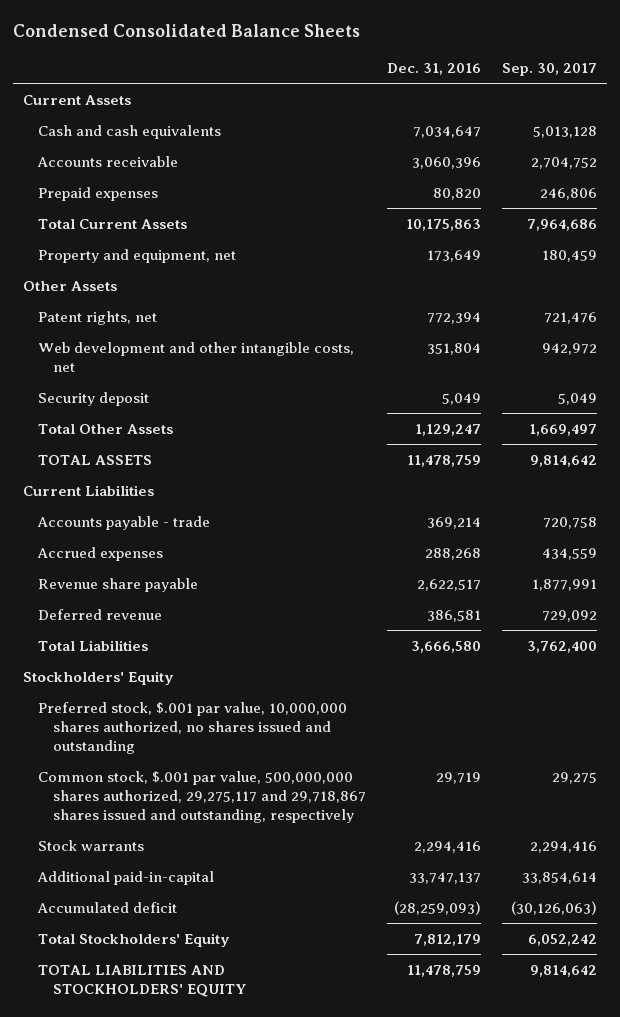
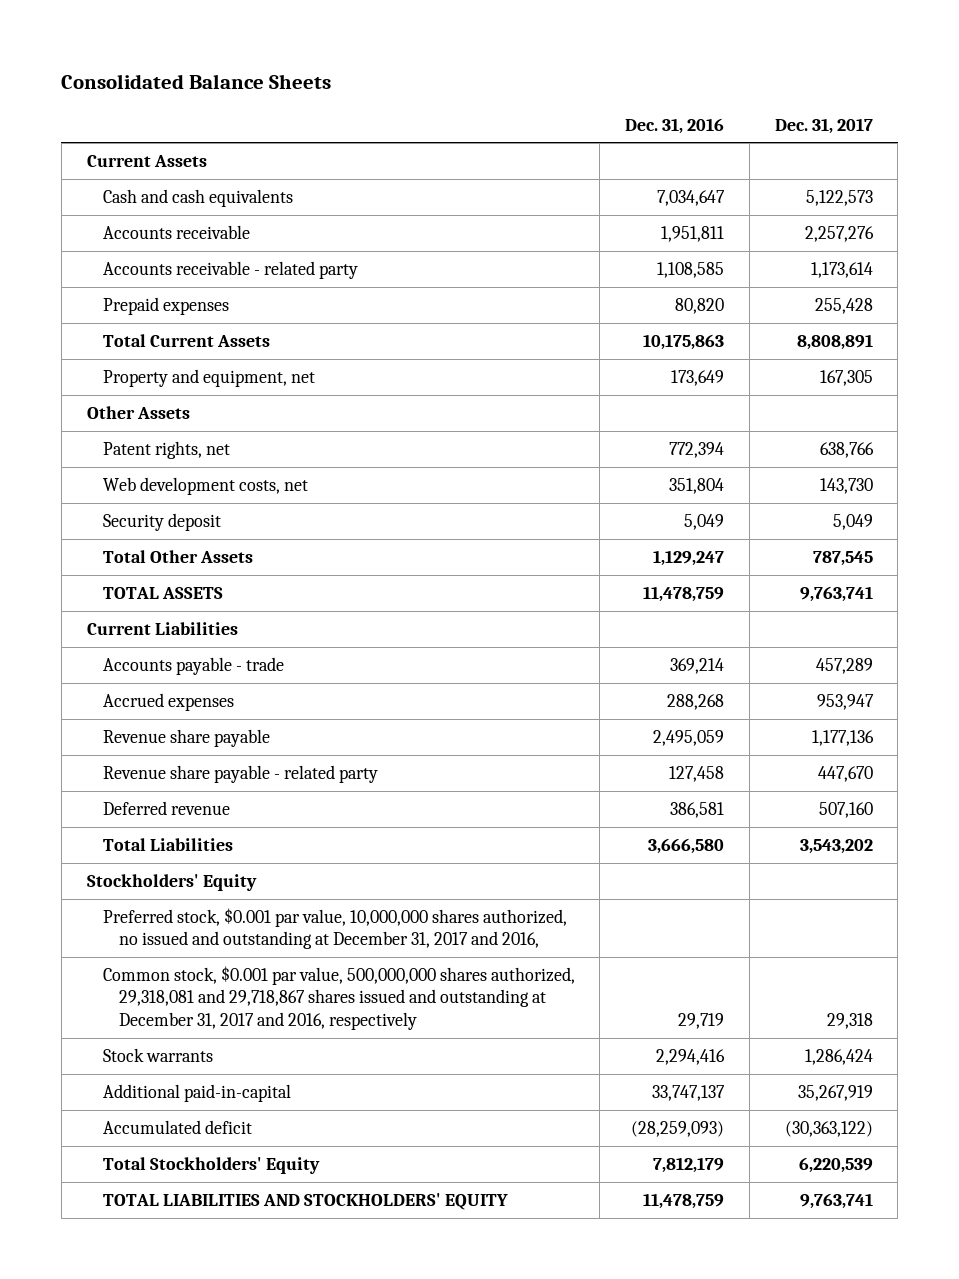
- Condensed Consolidated Balance Sheets
+ Consolidated Balance Sheets
- | Dec. 31, 2016 | Sep. 30, 2017
+ | Dec. 31, 2016 | Dec. 31, 2017
- Accounts receivable | 3,060,396 | 2,704,752
+ Accounts receivable | 1,951,811 | 2,257,276
+ Accounts receivable - related party | 1,108,585 | 1,173,614
- Web development and other intangible costs, net | 351,804 | 942,972
+ Web development costs, net | 351,804 | 143,730
- Revenue share payable | 2,622,517 | 1,877,991
+ Revenue share payable | 2,495,059 | 1,177,136
+ Revenue share payable - related party | 127,458 | 447,670
- Preferred stock, $.001 par value, 10,000,000 shares authorized, no shares issued and outstanding
- Common stock, $.001 par value, 500,000,000 shares authorized, 29,275,117 and 29,718,867 shares issued and outstanding, respectively | 29,719 | 29,275
+ Preferred stock, $0.001 par value, 10,000,000 shares authorized, no issued and outstanding at December 31, 2017 and 2016,
+ Common stock, $0.001 par value, 500,000,000 shares authorized, 29,318,081 and 29,718,867 shares issued and outstanding at December 31, 2017 and 2016, respectively | 29,719 | 29,318

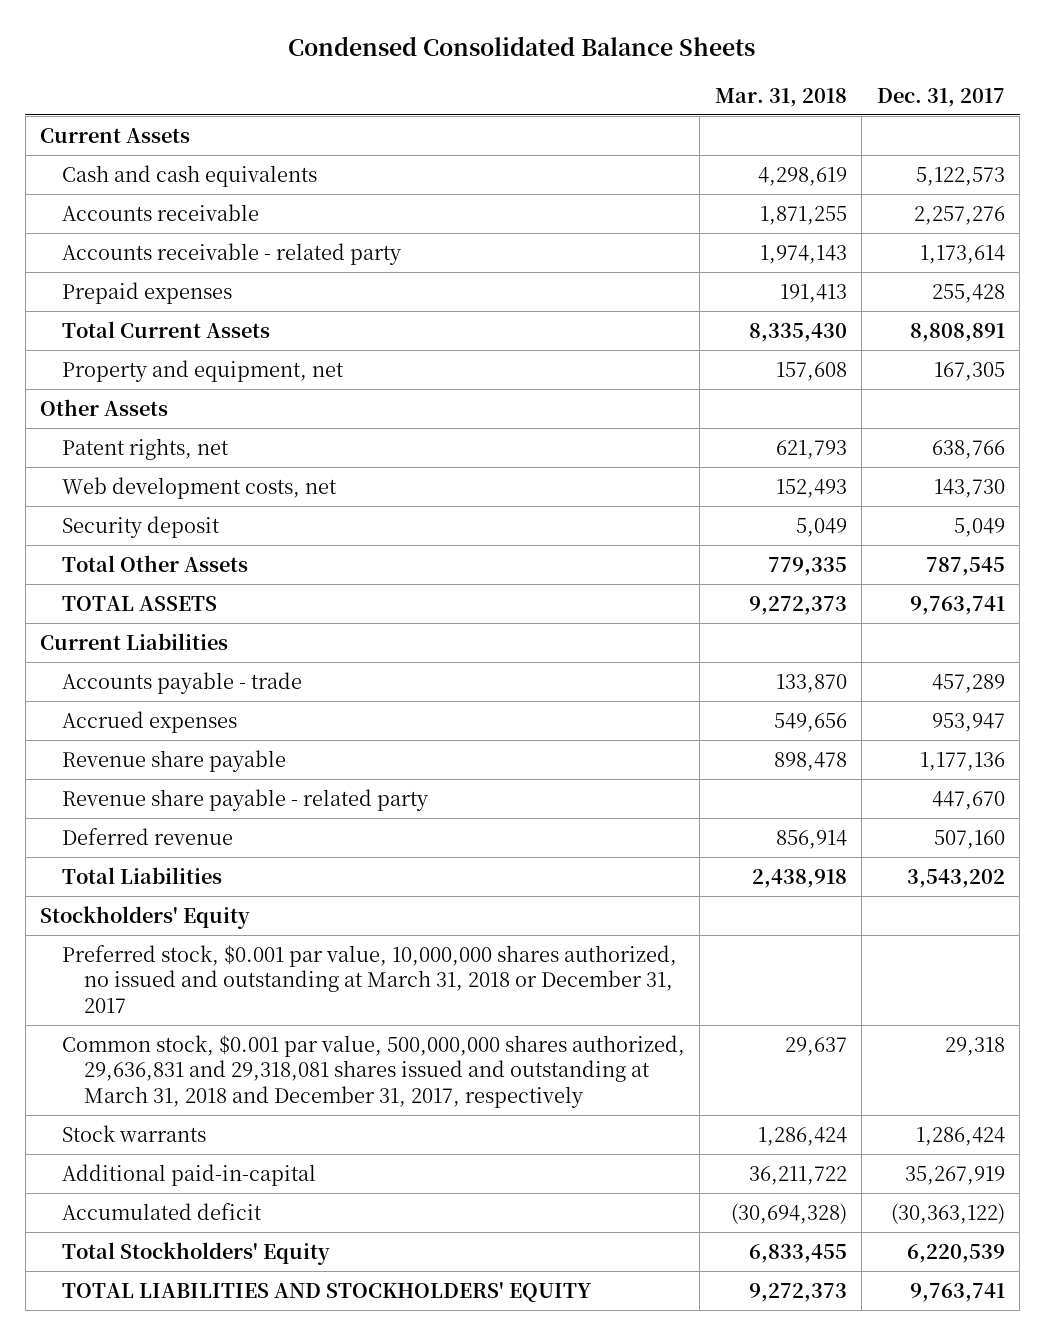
- Consolidated Balance Sheets
+ Condensed Consolidated Balance Sheets
- | Dec. 31, 2016 | Dec. 31, 2017
+ | Mar. 31, 2018 | Dec. 31, 2017
- Preferred stock, $0.001 par value, 10,000,000 shares authorized, no issued and outstanding at December 31, 2017 and 2016,
- Common stock, $0.001 par value, 500,000,000 shares authorized, 29,318,081 and 29,718,867 shares issued and outstanding at December 31, 2017 and 2016, respectively | 29,719 | 29,318
+ Preferred stock, $0.001 par value, 10,000,000 shares authorized, no issued and outstanding at March 31, 2018 or December 31, 2017
+ Common stock, $0.001 par value, 500,000,000 shares authorized, 29,636,831 and 29,318,081 shares issued and outstanding at March 31, 2018 and December 31, 2017, respectively | 29,637 | 29,318

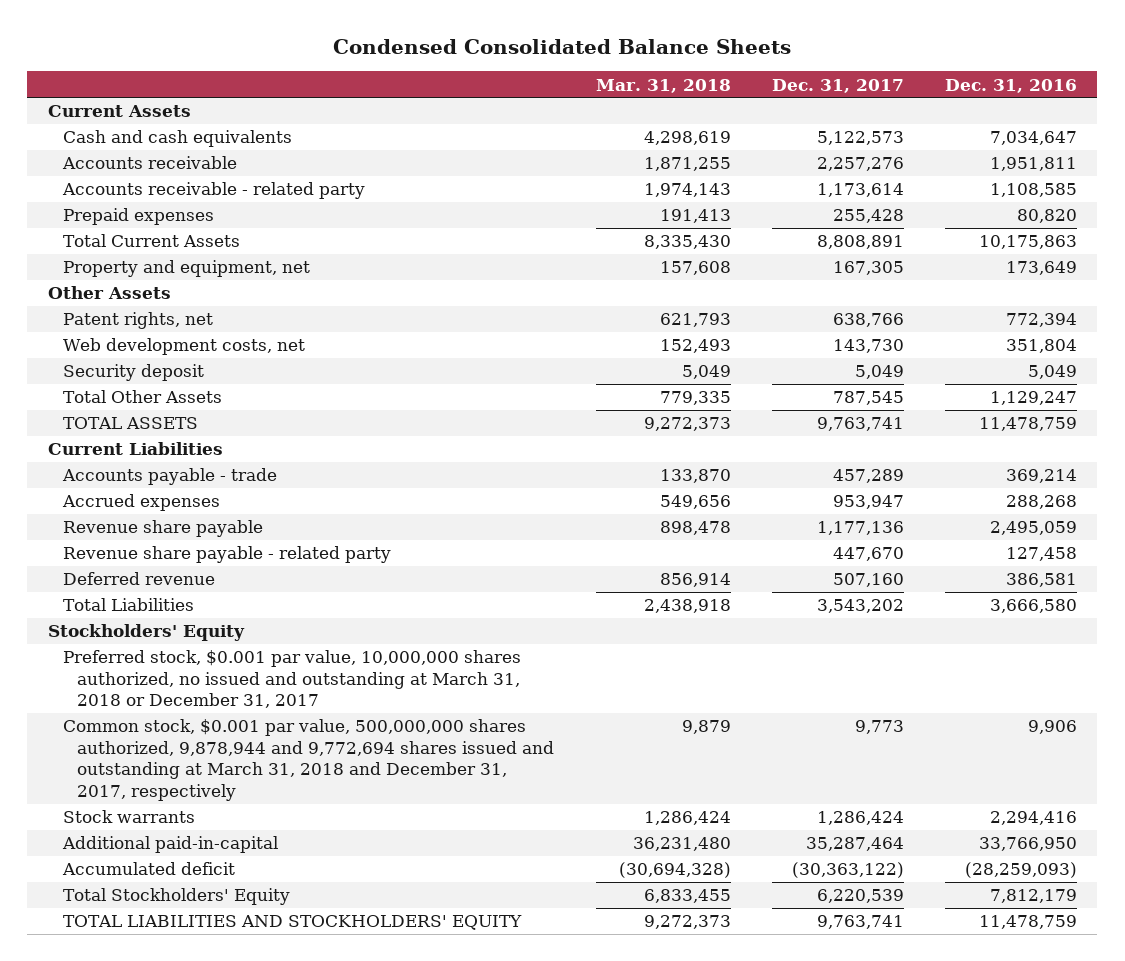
- | Mar. 31, 2018 | Dec. 31, 2017
+ | Mar. 31, 2018 | Dec. 31, 2017 | Dec. 31, 2016
- Common stock, $0.001 par value, 500,000,000 shares authorized, 29,636,831 and 29,318,081 shares issued and outstanding at March 31, 2018 and December 31, 2017, respectively | 29,637 | 29,318
+ Common stock, $0.001 par value, 500,000,000 shares authorized, 9,878,944 and 9,772,694 shares issued and outstanding at March 31, 2018 and December 31, 2017, respectively | 9,879 | 9,773 | 9,906
- Additional paid-in-capital | 36,211,722 | 35,267,919
+ Additional paid-in-capital | 36,231,480 | 35,287,464 | 33,766,950

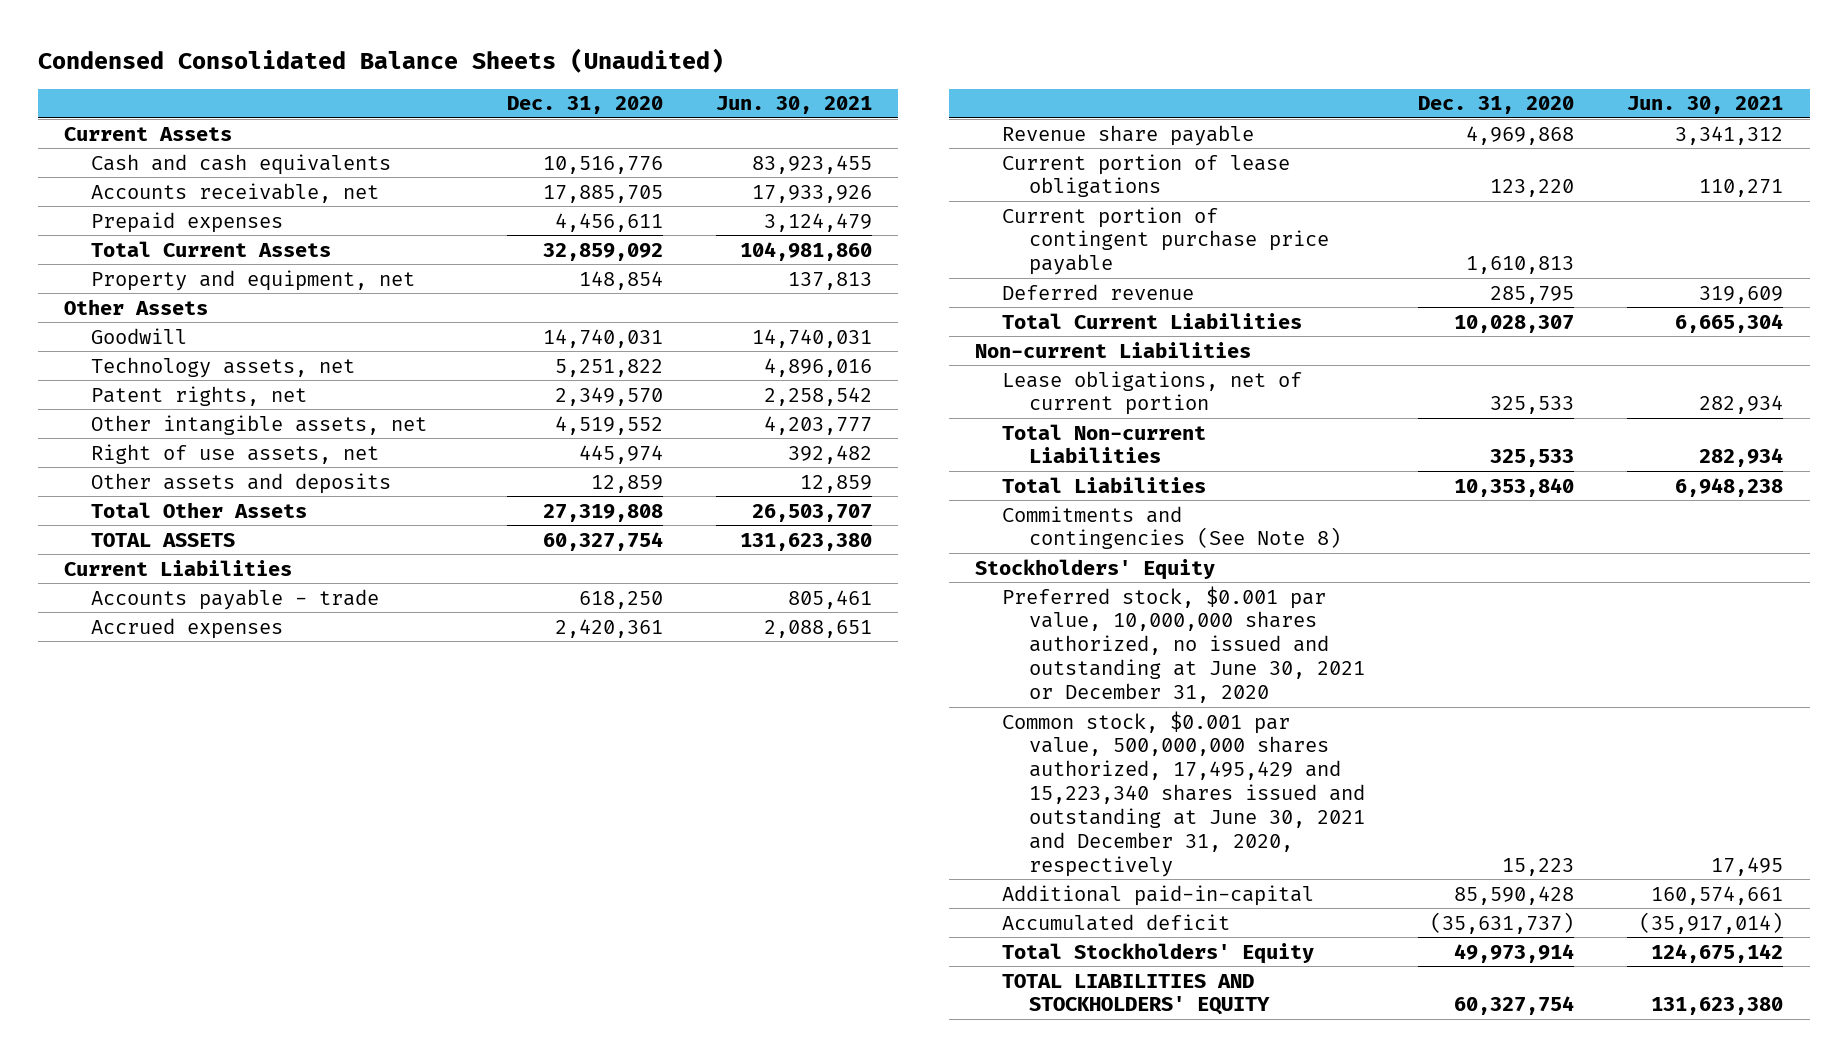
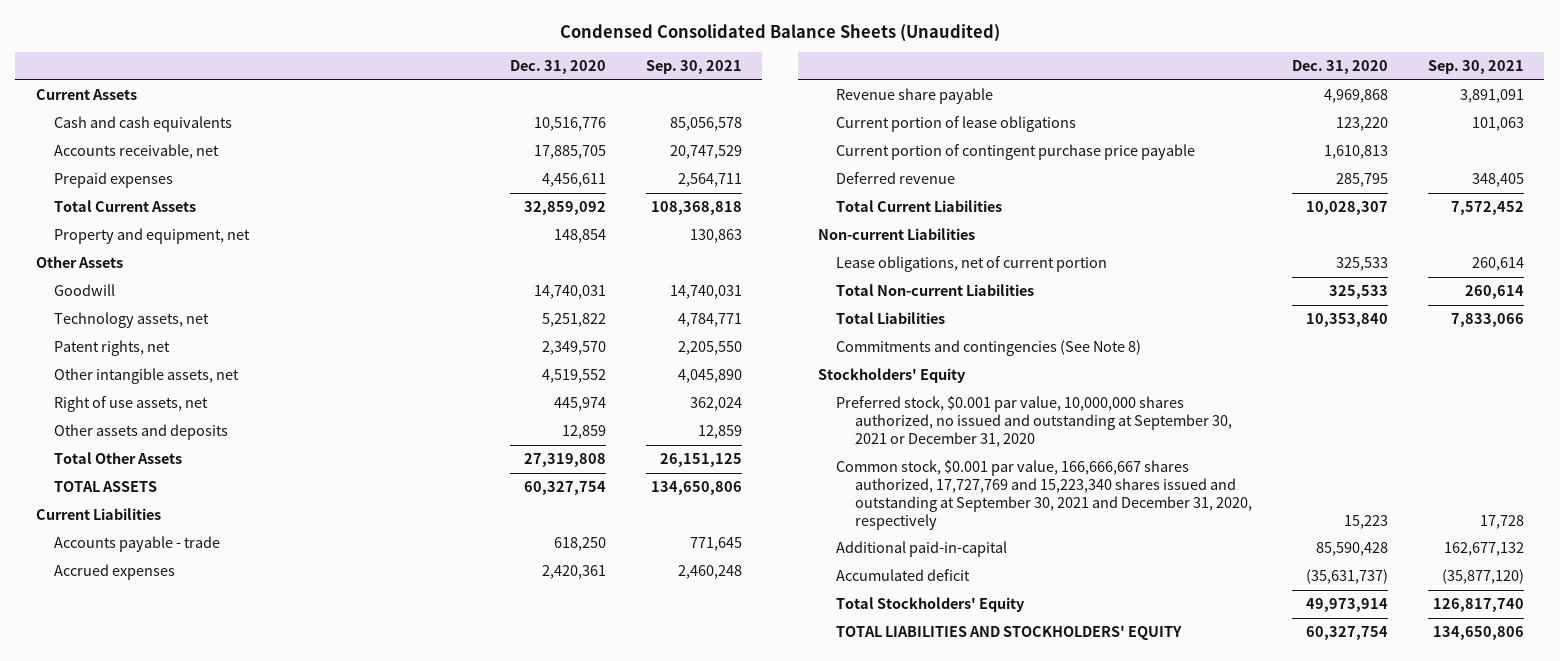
- | Dec. 31, 2020 | Jun. 30, 2021
+ | Dec. 31, 2020 | Sep. 30, 2021
- Preferred stock, $0.001 par value, 10,000,000 shares authorized, no issued and outstanding at June 30, 2021 or December 31, 2020
- Common stock, $0.001 par value, 500,000,000 shares authorized, 17,495,429 and 15,223,340 shares issued and outstanding at June 30, 2021 and December 31, 2020, respectively | 15,223 | 17,495
+ Preferred stock, $0.001 par value, 10,000,000 shares authorized, no issued and outstanding at September 30, 2021 or December 31, 2020
+ Common stock, $0.001 par value, 166,666,667 shares authorized, 17,727,769 and 15,223,340 shares issued and outstanding at September 30, 2021 and December 31, 2020, respectively | 15,223 | 17,728

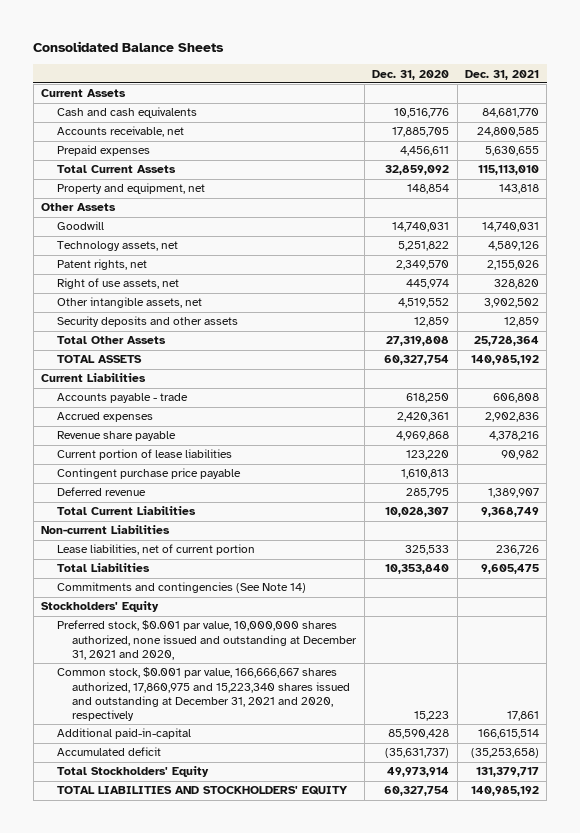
- Condensed Consolidated Balance Sheets (Unaudited)
+ Consolidated Balance Sheets
- | Dec. 31, 2020 | Sep. 30, 2021
+ | Dec. 31, 2020 | Dec. 31, 2021
- Other assets and deposits | 12,859 | 12,859
moved down: Other intangible assets, net | 4,519,552 | 3,902,502
+ Security deposits and other assets | 12,859 | 12,859
- Current portion of lease obligations | 123,220 | 101,063
- Current portion of contingent purchase price payable | 1,610,813 |
+ Current portion of lease liabilities | 123,220 | 90,982
+ Contingent purchase price payable | 1,610,813 |
- Lease obligations, net of current portion | 325,533 | 260,614
- Total Non-current Liabilities | 325,533 | 260,614
+ Lease liabilities, net of current portion | 325,533 | 236,726
- Commitments and contingencies (See Note 8)
+ Commitments and contingencies (See Note 14)
- Preferred stock, $0.001 par value, 10,000,000 shares authorized, no issued and outstanding at September 30, 2021 or December 31, 2020
- Common stock, $0.001 par value, 166,666,667 shares authorized, 17,727,769 and 15,223,340 shares issued and outstanding at September 30, 2021 and December 31, 2020, respectively | 15,223 | 17,728
+ Preferred stock, $0.001 par value, 10,000,000 shares authorized, none issued and outstanding at December 31, 2021 and 2020,
+ Common stock, $0.001 par value, 166,666,667 shares authorized, 17,860,975 and 15,223,340 shares issued and outstanding at December 31, 2021 and 2020, respectively | 15,223 | 17,861

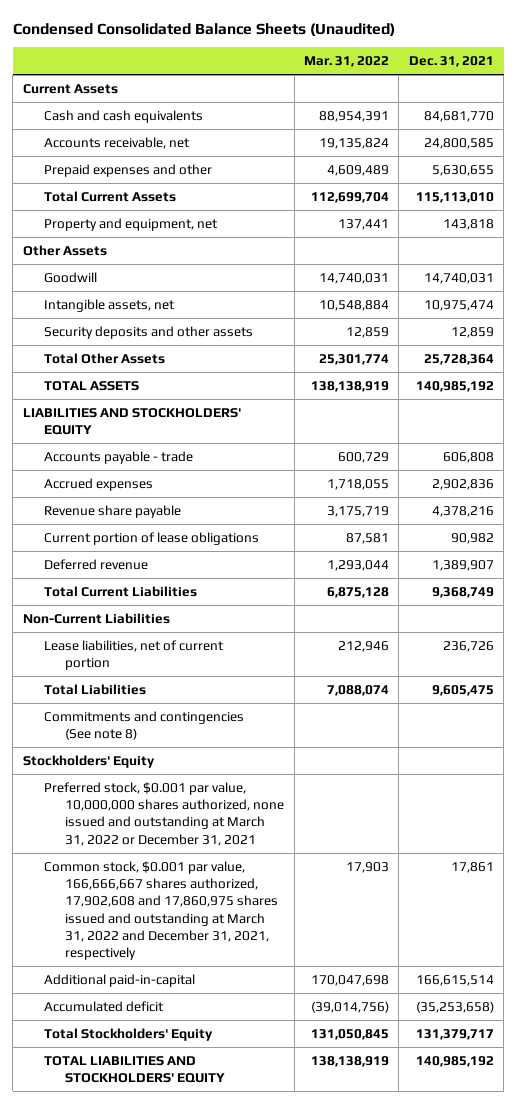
- Consolidated Balance Sheets
+ Condensed Consolidated Balance Sheets (Unaudited)
- | Dec. 31, 2020 | Dec. 31, 2021
+ | Mar. 31, 2022 | Dec. 31, 2021
- Prepaid expenses | 4,456,611 | 5,630,655
+ Prepaid expenses and other | 4,609,489 | 5,630,655
- Technology assets, net | 5,251,822 | 4,589,126
- Patent rights, net | 2,349,570 | 2,155,026
- Right of use assets, net | 445,974 | 328,820
- Other intangible assets, net | 4,519,552 | 3,902,502
+ Intangible assets, net | 10,548,884 | 10,975,474
- Current Liabilities
+ LIABILITIES AND STOCKHOLDERS' EQUITY
- Current portion of lease liabilities | 123,220 | 90,982
- Contingent purchase price payable | 1,610,813 |
+ Current portion of lease obligations | 87,581 | 90,982
- Non-current Liabilities
+ Non-Current Liabilities
- Commitments and contingencies (See Note 14)
+ Commitments and contingencies (See note 8)
- Preferred stock, $0.001 par value, 10,000,000 shares authorized, none issued and outstanding at December 31, 2021 and 2020,
- Common stock, $0.001 par value, 166,666,667 shares authorized, 17,860,975 and 15,223,340 shares issued and outstanding at December 31, 2021 and 2020, respectively | 15,223 | 17,861
+ Preferred stock, $0.001 par value, 10,000,000 shares authorized, none issued and outstanding at March 31, 2022 or December 31, 2021
+ Common stock, $0.001 par value, 166,666,667 shares authorized, 17,902,608 and 17,860,975 shares issued and outstanding at March 31, 2022 and December 31, 2021, respectively | 17,903 | 17,861

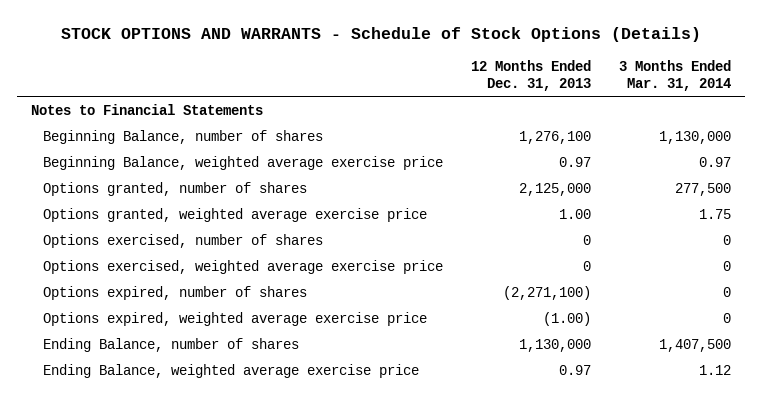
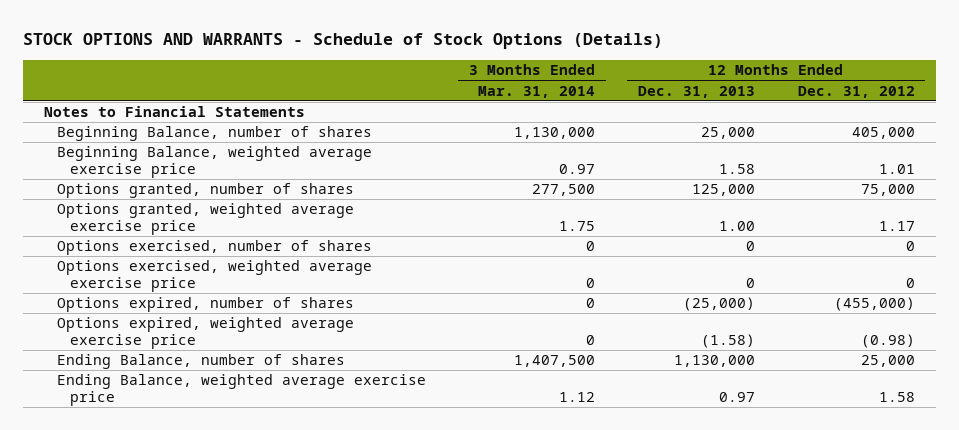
- | 12 Months Ended Dec. 31, 2013 | 3 Months Ended Mar. 31, 2014
+ | 3 Months Ended Mar. 31, 2014 | 12 Months Ended Dec. 31, 2013 | 12 Months Ended Dec. 31, 2012
- Beginning Balance, number of shares | 1,276,100 | 1,130,000
- Beginning Balance, weighted average exercise price | 0.97 | 0.97
- Options granted, number of shares | 2,125,000 | 277,500
+ Beginning Balance, number of shares | 1,130,000 | 25,000 | 405,000
+ Beginning Balance, weighted average exercise price | 0.97 | 1.58 | 1.01
+ Options granted, number of shares | 277,500 | 125,000 | 75,000
- Options expired, number of shares | (2,271,100) | 0
- Options expired, weighted average exercise price | (1.00) | 0
+ Options expired, number of shares | 0 | (25,000) | (455,000)
+ Options expired, weighted average exercise price | 0 | (1.58) | (0.98)

